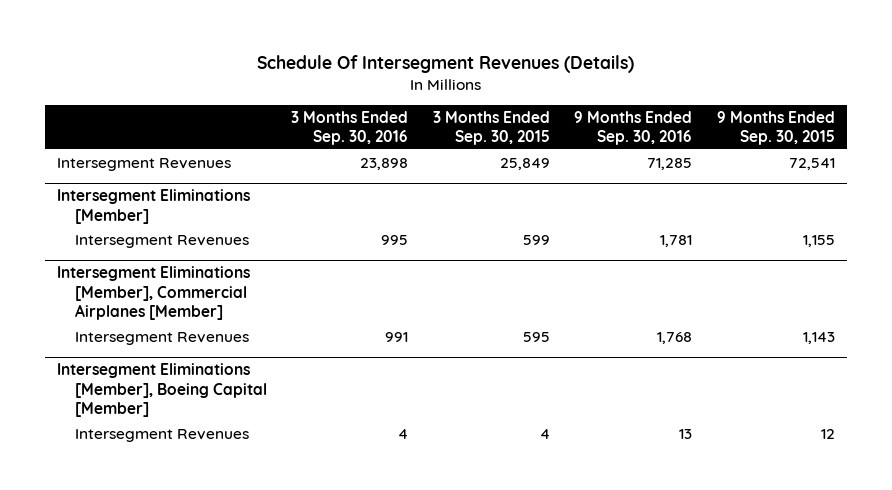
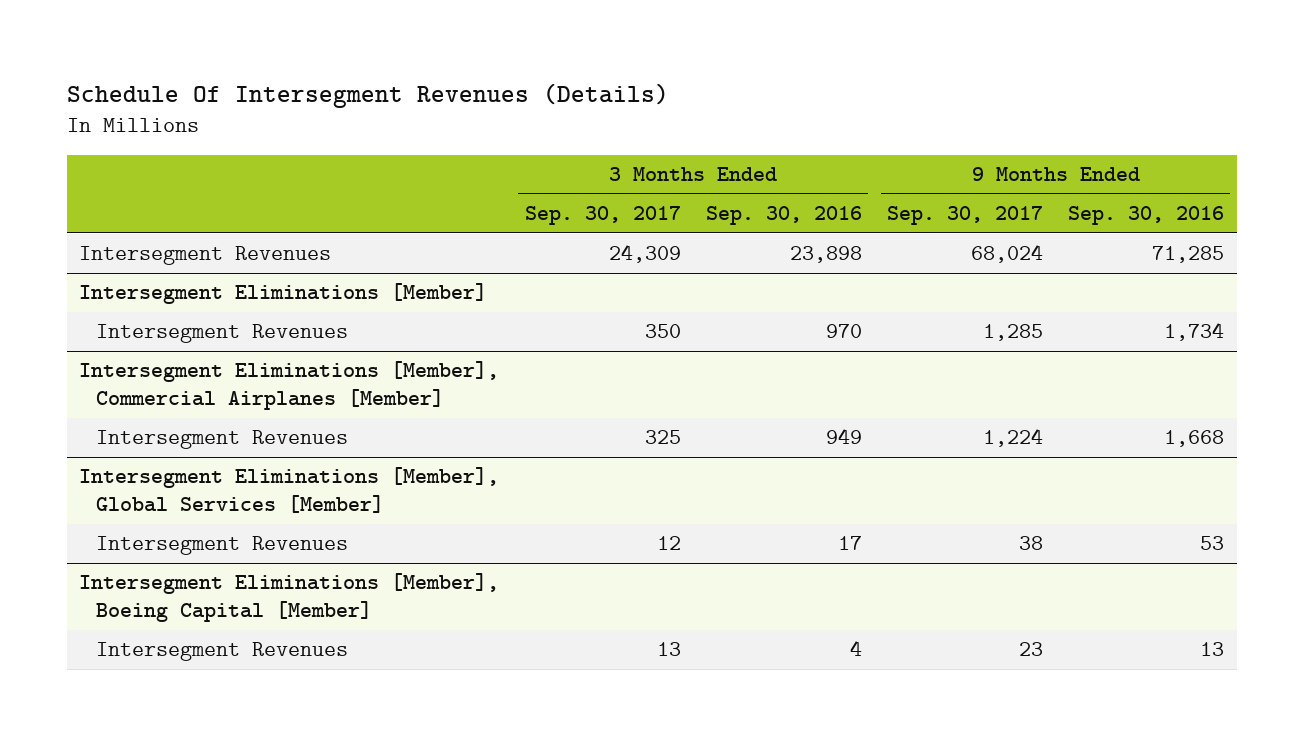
- | 3 Months Ended Sep. 30, 2016 | 3 Months Ended Sep. 30, 2015 | 9 Months Ended Sep. 30, 2016 | 9 Months Ended Sep. 30, 2015
+ | 3 Months Ended Sep. 30, 2017 | 3 Months Ended Sep. 30, 2016 | 9 Months Ended Sep. 30, 2017 | 9 Months Ended Sep. 30, 2016
@ Intersegment Eliminations [Member]
- Intersegment Revenues | 995 | 599 | 1,781 | 1,155
+ Intersegment Revenues | 350 | 970 | 1,285 | 1,734
@ Intersegment Eliminations [Member], Commercial Airplanes [Member]
- Intersegment Revenues | 991 | 595 | 1,768 | 1,143
+ Intersegment Revenues | 325 | 949 | 1,224 | 1,668
+ Intersegment Eliminations [Member], Global Services [Member]
+ Intersegment Revenues | 12 | 17 | 38 | 53

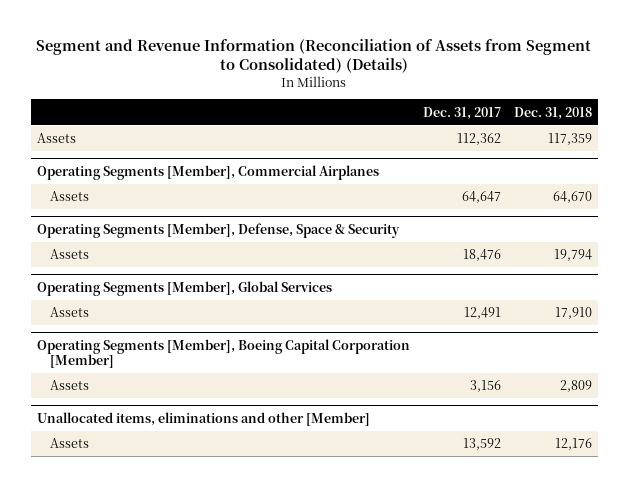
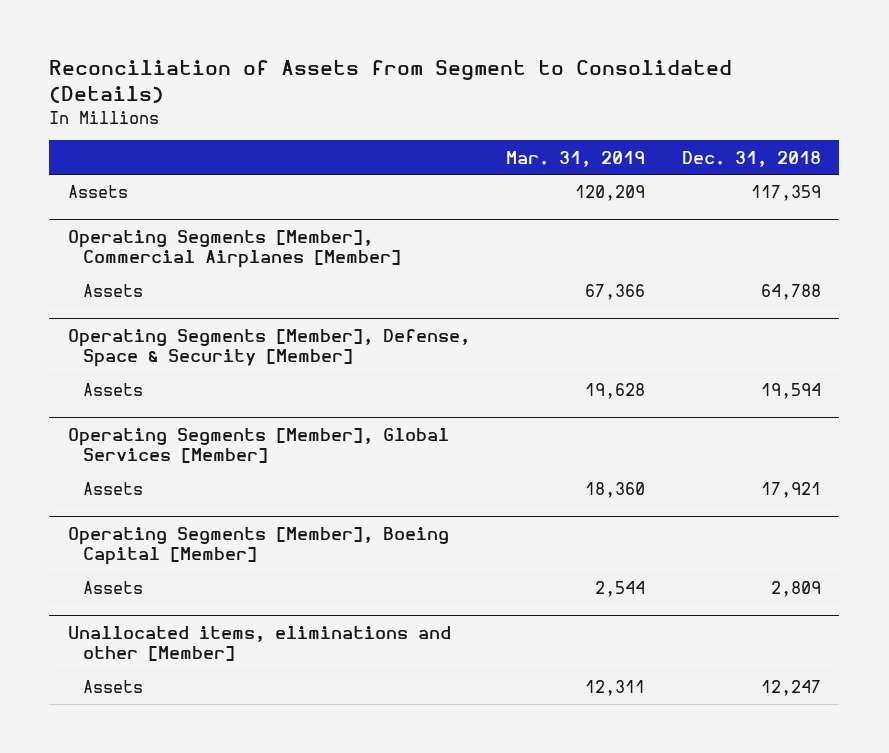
- Segment and Revenue Information (Reconciliation of Assets from Segment to Consolidated) (Details)
+ Reconciliation of Assets from Segment to Consolidated (Details)
- | Dec. 31, 2017 | Dec. 31, 2018
+ | Mar. 31, 2019 | Dec. 31, 2018
- Operating Segments [Member], Commercial Airplanes
- Assets | 64,647 | 64,670
- Operating Segments [Member], Defense, Space & Security
- Assets | 18,476 | 19,794
- Operating Segments [Member], Global Services
- Assets | 12,491 | 17,910
- Operating Segments [Member], Boeing Capital Corporation [Member]
+ Operating Segments [Member], Commercial Airplanes [Member]
+ Assets | 67,366 | 64,788
+ Operating Segments [Member], Defense, Space & Security [Member]
+ Assets | 19,628 | 19,594
+ Operating Segments [Member], Global Services [Member]
+ Assets | 18,360 | 17,921
+ Operating Segments [Member], Boeing Capital [Member]
@ Unallocated items, eliminations and other [Member]
- Assets | 13,592 | 12,176
+ Assets | 12,311 | 12,247

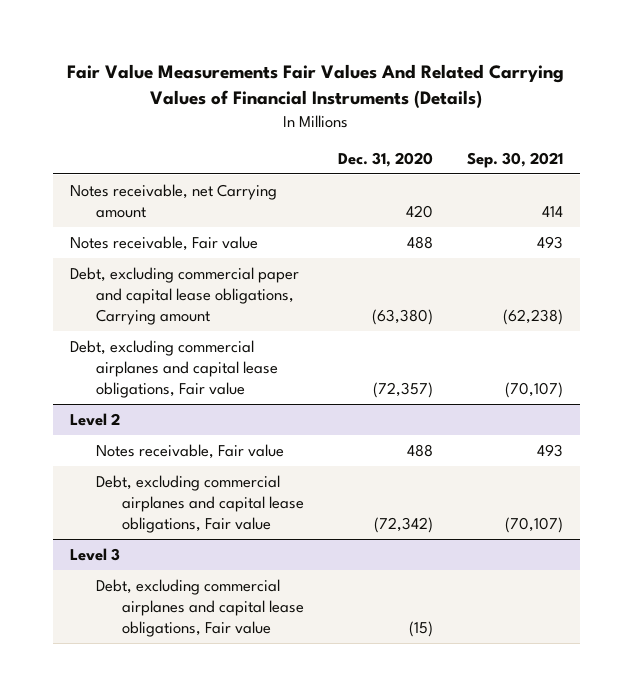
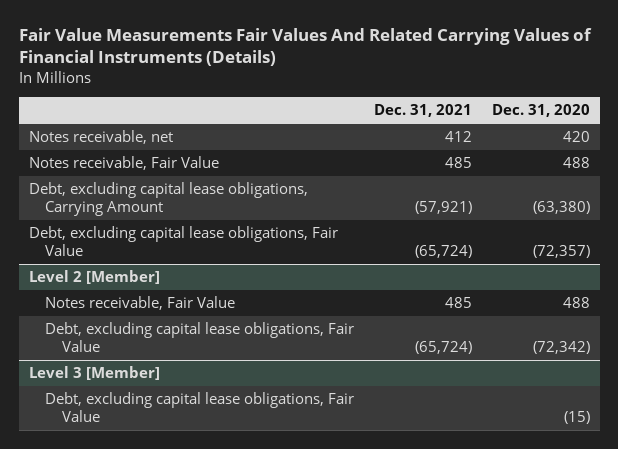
- | Dec. 31, 2020 | Sep. 30, 2021
+ | Dec. 31, 2021 | Dec. 31, 2020
- Notes receivable, net Carrying amount | 420 | 414
- Notes receivable, Fair value | 488 | 493
- Debt, excluding commercial paper and capital lease obligations, Carrying amount | (63,380) | (62,238)
- Debt, excluding commercial airplanes and capital lease obligations, Fair value | (72,357) | (70,107)
- Level 2
- Notes receivable, Fair value | 488 | 493
- Debt, excluding commercial airplanes and capital lease obligations, Fair value | (72,342) | (70,107)
- Level 3
- Debt, excluding commercial airplanes and capital lease obligations, Fair value | (15) |
+ Notes receivable, net | 412 | 420
+ Notes receivable, Fair Value | 485 | 488
+ Debt, excluding capital lease obligations, Carrying Amount | (57,921) | (63,380)
+ Debt, excluding capital lease obligations, Fair Value | (65,724) | (72,357)
+ Level 2 [Member]
+ Notes receivable, Fair Value | 485 | 488
+ Debt, excluding capital lease obligations, Fair Value | (65,724) | (72,342)
+ Level 3 [Member]
+ Debt, excluding capital lease obligations, Fair Value | | (15)

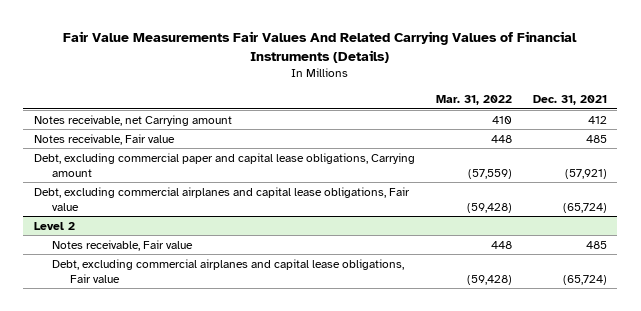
- | Dec. 31, 2021 | Dec. 31, 2020
+ | Mar. 31, 2022 | Dec. 31, 2021
- Notes receivable, net | 412 | 420
- Notes receivable, Fair Value | 485 | 488
- Debt, excluding capital lease obligations, Carrying Amount | (57,921) | (63,380)
- Debt, excluding capital lease obligations, Fair Value | (65,724) | (72,357)
- Level 2 [Member]
- Notes receivable, Fair Value | 485 | 488
- Debt, excluding capital lease obligations, Fair Value | (65,724) | (72,342)
- Level 3 [Member]
- Debt, excluding capital lease obligations, Fair Value | | (15)
+ Notes receivable, net Carrying amount | 410 | 412
+ Notes receivable, Fair value | 448 | 485
+ Debt, excluding commercial paper and capital lease obligations, Carrying amount | (57,559) | (57,921)
+ Debt, excluding commercial airplanes and capital lease obligations, Fair value | (59,428) | (65,724)
+ Level 2
+ Notes receivable, Fair value | 448 | 485
+ Debt, excluding commercial airplanes and capital lease obligations, Fair value | (59,428) | (65,724)

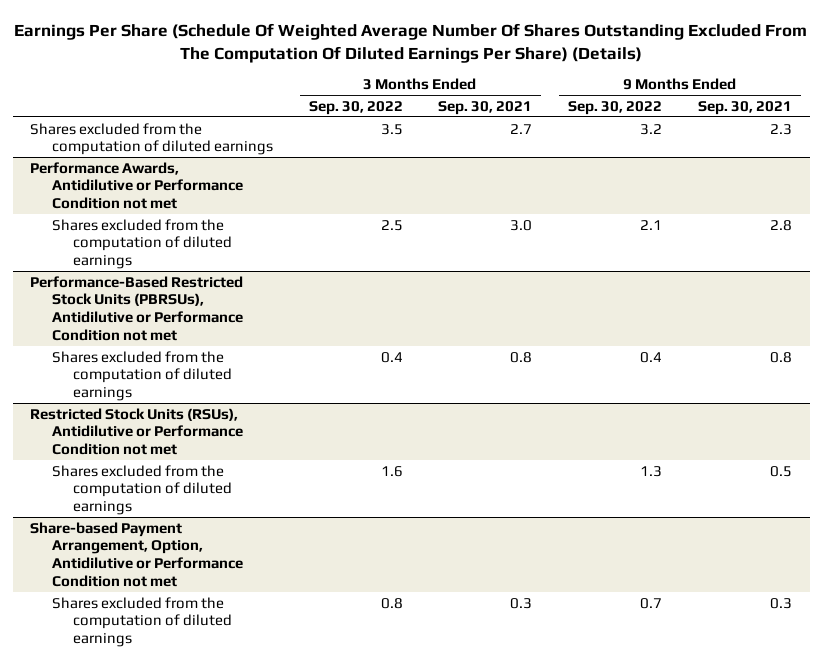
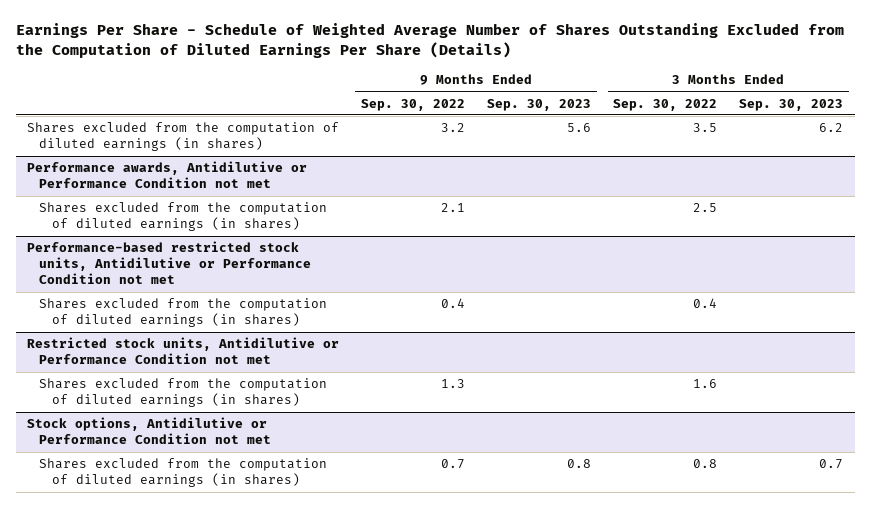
- Earnings Per Share (Schedule Of Weighted Average Number Of Shares Outstanding Excluded From The Computation Of Diluted Earnings Per Share) (Details)
+ Earnings Per Share - Schedule of Weighted Average Number of Shares Outstanding Excluded from the Computation of Diluted Earnings Per Share (Details)
- | 3 Months Ended Sep. 30, 2022 | 3 Months Ended Sep. 30, 2021 | 9 Months Ended Sep. 30, 2022 | 9 Months Ended Sep. 30, 2021
+ | 9 Months Ended Sep. 30, 2022 | 9 Months Ended Sep. 30, 2023 | 3 Months Ended Sep. 30, 2022 | 3 Months Ended Sep. 30, 2023
- Shares excluded from the computation of diluted earnings | 3.5 | 2.7 | 3.2 | 2.3
- Performance Awards, Antidilutive or Performance Condition not met
- Shares excluded from the computation of diluted earnings | 2.5 | 3.0 | 2.1 | 2.8
- Performance-Based Restricted Stock Units (PBRSUs), Antidilutive or Performance Condition not met
- Shares excluded from the computation of diluted earnings | 0.4 | 0.8 | 0.4 | 0.8
- Restricted Stock Units (RSUs), Antidilutive or Performance Condition not met
- Shares excluded from the computation of diluted earnings | 1.6 | | 1.3 | 0.5
- Share-based Payment Arrangement, Option, Antidilutive or Performance Condition not met
- Shares excluded from the computation of diluted earnings | 0.8 | 0.3 | 0.7 | 0.3
+ Shares excluded from the computation of diluted earnings (in shares) | 3.2 | 5.6 | 3.5 | 6.2
+ Performance awards, Antidilutive or Performance Condition not met
+ Shares excluded from the computation of diluted earnings (in shares) | 2.1 | | 2.5 |
+ Performance-based restricted stock units, Antidilutive or Performance Condition not met
+ Shares excluded from the computation of diluted earnings (in shares) | 0.4 | | 0.4 |
+ Restricted stock units, Antidilutive or Performance Condition not met
+ Shares excluded from the computation of diluted earnings (in shares) | 1.3 | | 1.6 |
+ Stock options, Antidilutive or Performance Condition not met
+ Shares excluded from the computation of diluted earnings (in shares) | 0.7 | 0.8 | 0.8 | 0.7

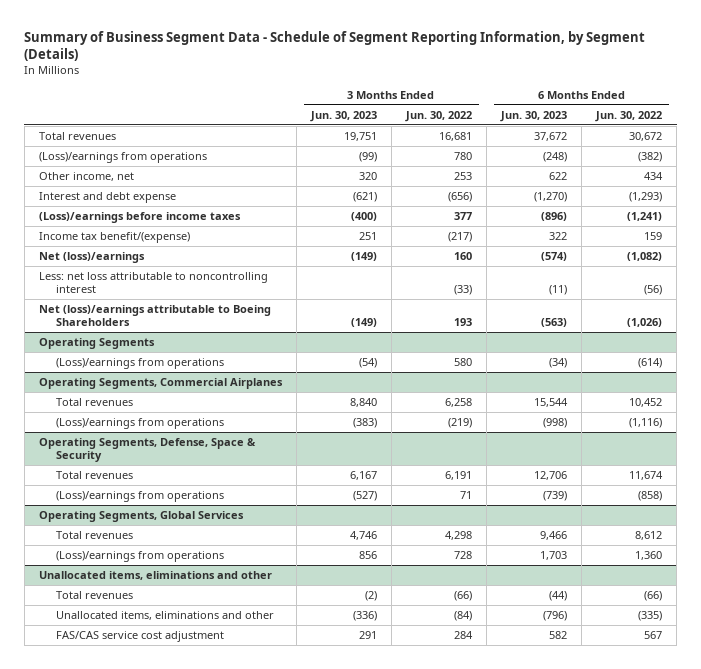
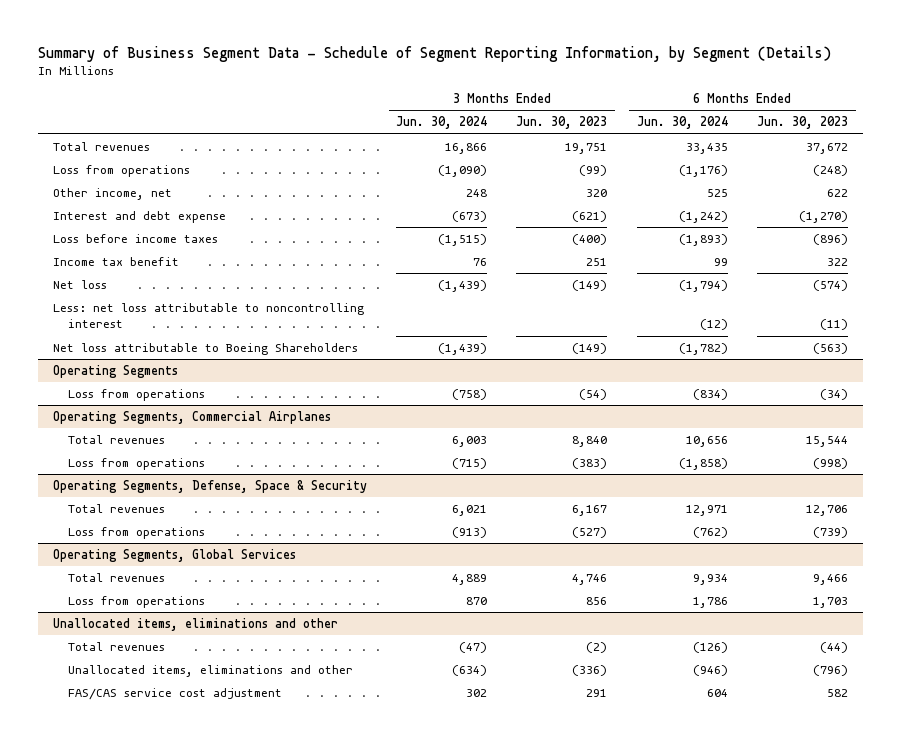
- | 3 Months Ended Jun. 30, 2023 | 3 Months Ended Jun. 30, 2022 | 6 Months Ended Jun. 30, 2023 | 6 Months Ended Jun. 30, 2022
+ | 3 Months Ended Jun. 30, 2024 | 3 Months Ended Jun. 30, 2023 | 6 Months Ended Jun. 30, 2024 | 6 Months Ended Jun. 30, 2023
- (Loss)/earnings from operations | (99) | 780 | (248) | (382)
+ Loss from operations | (1,090) | (99) | (1,176) | (248)
- (Loss)/earnings before income taxes | (400) | 377 | (896) | (1,241)
- Income tax benefit/(expense) | 251 | (217) | 322 | 159
- Net (loss)/earnings | (149) | 160 | (574) | (1,082)
+ Loss before income taxes | (1,515) | (400) | (1,893) | (896)
+ Income tax benefit | 76 | 251 | 99 | 322
+ Net loss | (1,439) | (149) | (1,794) | (574)
- Net (loss)/earnings attributable to Boeing Shareholders | (149) | 193 | (563) | (1,026)
+ Net loss attributable to Boeing Shareholders | (1,439) | (149) | (1,782) | (563)
@ Operating Segments
- (Loss)/earnings from operations | (54) | 580 | (34) | (614)
+ Loss from operations | (758) | (54) | (834) | (34)
@ Operating Segments, Commercial Airplanes
- (Loss)/earnings from operations | (383) | (219) | (998) | (1,116)
+ Loss from operations | (715) | (383) | (1,858) | (998)
@ Operating Segments, Defense, Space & Security
- (Loss)/earnings from operations | (527) | 71 | (739) | (858)
+ Loss from operations | (913) | (527) | (762) | (739)
@ Operating Segments, Global Services
- (Loss)/earnings from operations | 856 | 728 | 1,703 | 1,360
+ Loss from operations | 870 | 856 | 1,786 | 1,703

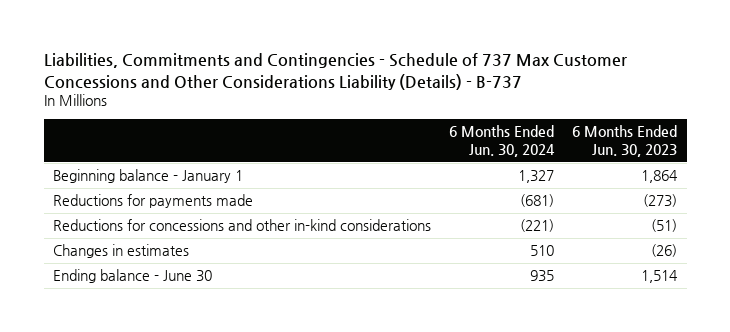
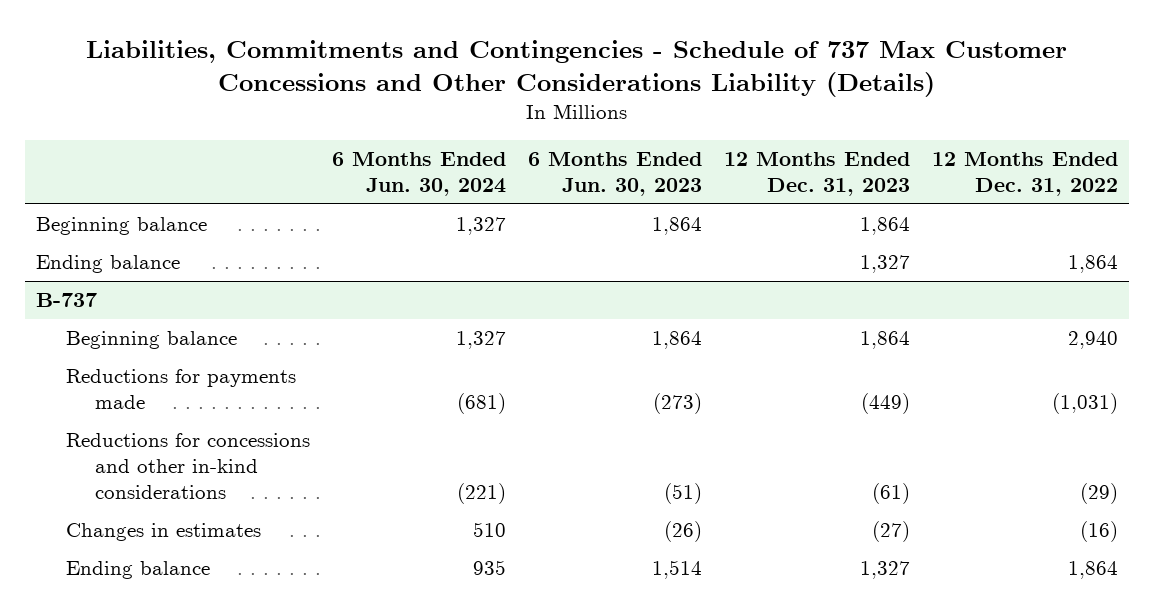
- Liabilities, Commitments and Contingencies - Schedule of 737 Max Customer Concessions and Other Considerations Liability (Details) - B-737
+ Liabilities, Commitments and Contingencies - Schedule of 737 Max Customer Concessions and Other Considerations Liability (Details)
- | 6 Months Ended Jun. 30, 2024 | 6 Months Ended Jun. 30, 2023
+ | 6 Months Ended Jun. 30, 2024 | 6 Months Ended Jun. 30, 2023 | 12 Months Ended Dec. 31, 2023 | 12 Months Ended Dec. 31, 2022
- Beginning balance - January 1 | 1,327 | 1,864
+ Beginning balance | 1,327 | 1,864 | 1,864 |
+ Ending balance | | | 1,327 | 1,864
+ B-737
+ Beginning balance | 1,327 | 1,864 | 1,864 | 2,940
- Ending balance - June 30 | 935 | 1,514
+ Ending balance | 935 | 1,514 | 1,327 | 1,864

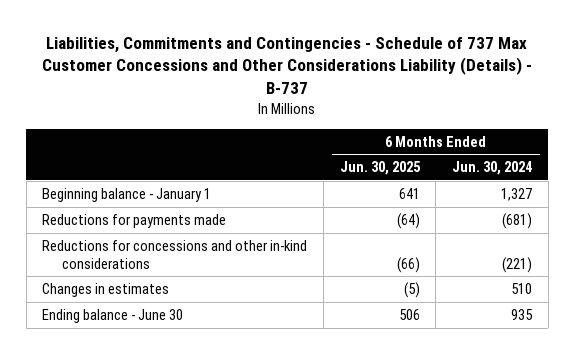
- Liabilities, Commitments and Contingencies - Schedule of 737 Max Customer Concessions and Other Considerations Liability (Details)
+ Liabilities, Commitments and Contingencies - Schedule of 737 Max Customer Concessions and Other Considerations Liability (Details) - B-737
- | 6 Months Ended Jun. 30, 2024 | 6 Months Ended Jun. 30, 2023 | 12 Months Ended Dec. 31, 2023 | 12 Months Ended Dec. 31, 2022
+ | 6 Months Ended Jun. 30, 2025 | 6 Months Ended Jun. 30, 2024
- Beginning balance | 1,327 | 1,864 | 1,864 |
- Ending balance | | | 1,327 | 1,864
- B-737
- Beginning balance | 1,327 | 1,864 | 1,864 | 2,940
+ Beginning balance - January 1 | 641 | 1,327
- Ending balance | 935 | 1,514 | 1,327 | 1,864
+ Ending balance - June 30 | 506 | 935

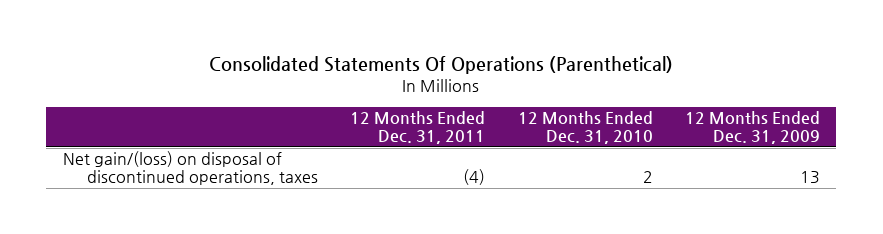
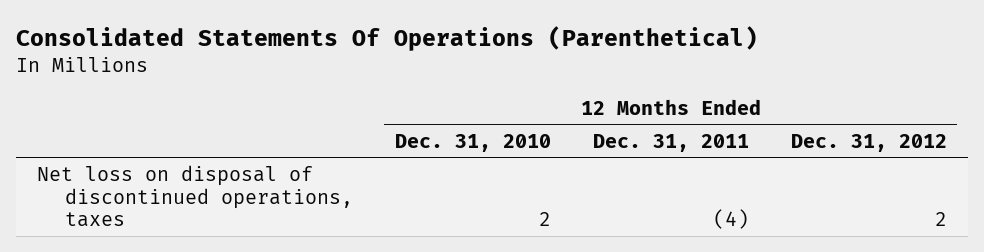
- | 12 Months Ended Dec. 31, 2011 | 12 Months Ended Dec. 31, 2010 | 12 Months Ended Dec. 31, 2009
+ | 12 Months Ended Dec. 31, 2010 | 12 Months Ended Dec. 31, 2011 | 12 Months Ended Dec. 31, 2012
- Net gain/(loss) on disposal of discontinued operations, taxes | (4) | 2 | 13
+ Net loss on disposal of discontinued operations, taxes | 2 | (4) | 2

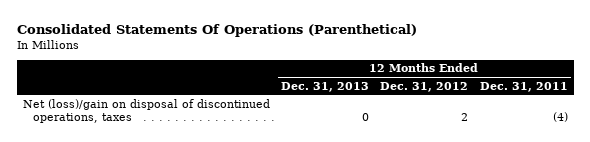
- | 12 Months Ended Dec. 31, 2010 | 12 Months Ended Dec. 31, 2011 | 12 Months Ended Dec. 31, 2012
+ | 12 Months Ended Dec. 31, 2013 | 12 Months Ended Dec. 31, 2012 | 12 Months Ended Dec. 31, 2011
- Net loss on disposal of discontinued operations, taxes | 2 | (4) | 2
+ Net (loss)/gain on disposal of discontinued operations, taxes | 0 | 2 | (4)

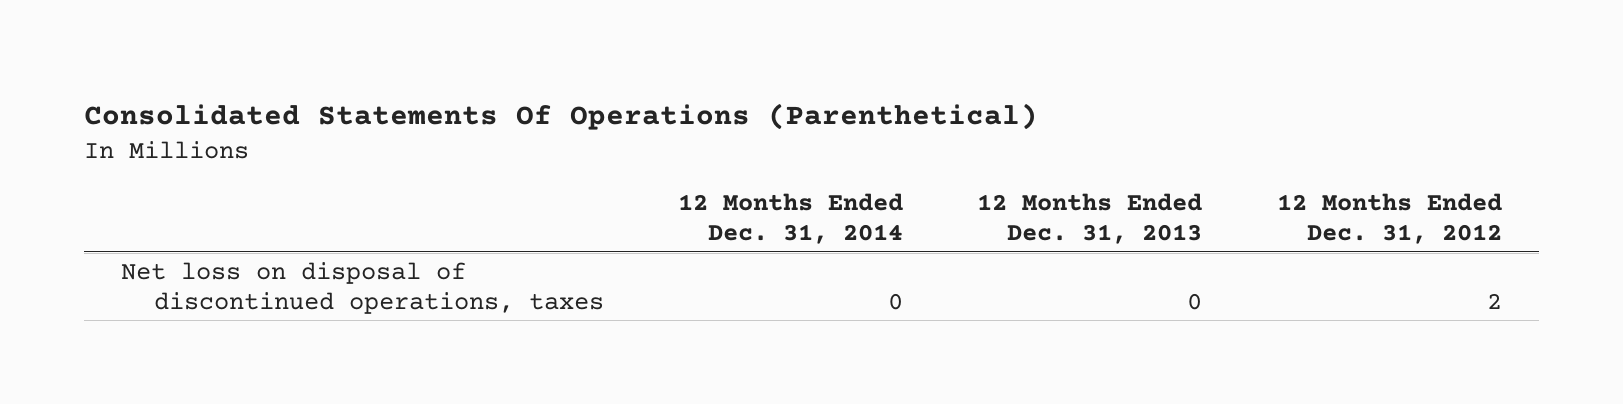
- | 12 Months Ended Dec. 31, 2013 | 12 Months Ended Dec. 31, 2012 | 12 Months Ended Dec. 31, 2011
+ | 12 Months Ended Dec. 31, 2014 | 12 Months Ended Dec. 31, 2013 | 12 Months Ended Dec. 31, 2012
- Net (loss)/gain on disposal of discontinued operations, taxes | 0 | 2 | (4)
+ Net loss on disposal of discontinued operations, taxes | 0 | 0 | 2

